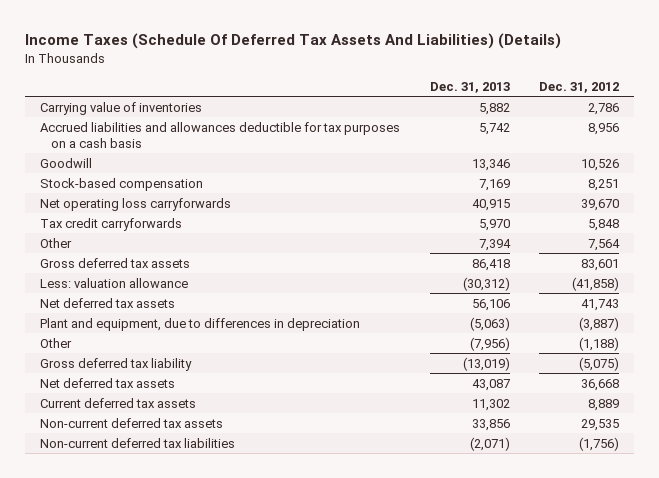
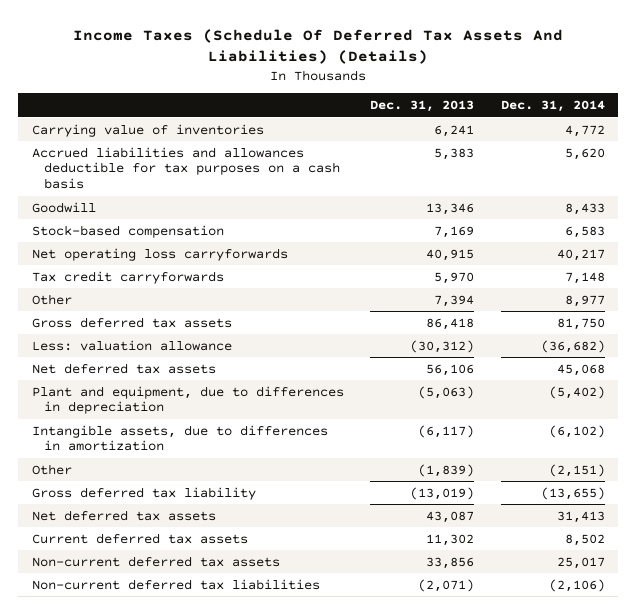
- | Dec. 31, 2013 | Dec. 31, 2012
+ | Dec. 31, 2013 | Dec. 31, 2014
- Carrying value of inventories | 5,882 | 2,786
- Accrued liabilities and allowances deductible for tax purposes on a cash basis | 5,742 | 8,956
+ Carrying value of inventories | 6,241 | 4,772
+ Accrued liabilities and allowances deductible for tax purposes on a cash basis | 5,383 | 5,620
- Other | (7,956) | (1,188)
+ Intangible assets, due to differences in amortization | (6,117) | (6,102)
+ Other | (1,839) | (2,151)

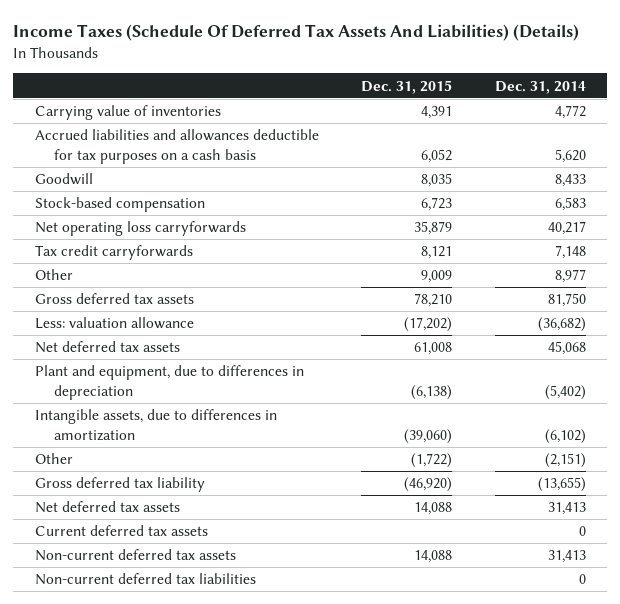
- | Dec. 31, 2013 | Dec. 31, 2014
+ | Dec. 31, 2015 | Dec. 31, 2014
- Current deferred tax assets | 11,302 | 8,502
- Non-current deferred tax assets | 33,856 | 25,017
- Non-current deferred tax liabilities | (2,071) | (2,106)
+ Current deferred tax assets | | 0
+ Non-current deferred tax assets | 14,088 | 31,413
+ Non-current deferred tax liabilities | | 0

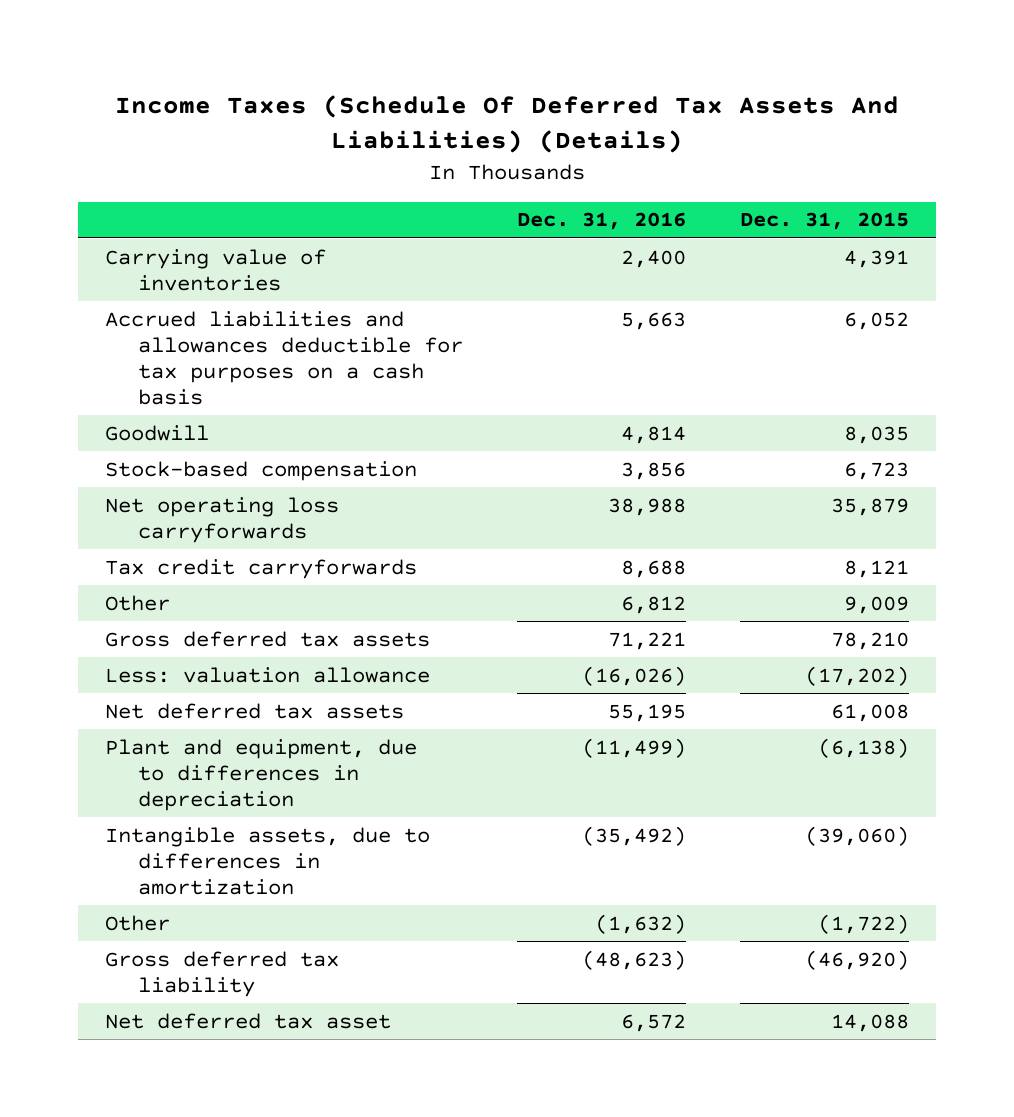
- | Dec. 31, 2015 | Dec. 31, 2014
+ | Dec. 31, 2016 | Dec. 31, 2015
- Net deferred tax assets | 14,088 | 31,413
- Current deferred tax assets | | 0
- Non-current deferred tax assets | 14,088 | 31,413
- Non-current deferred tax liabilities | | 0
+ Net deferred tax asset | 6,572 | 14,088

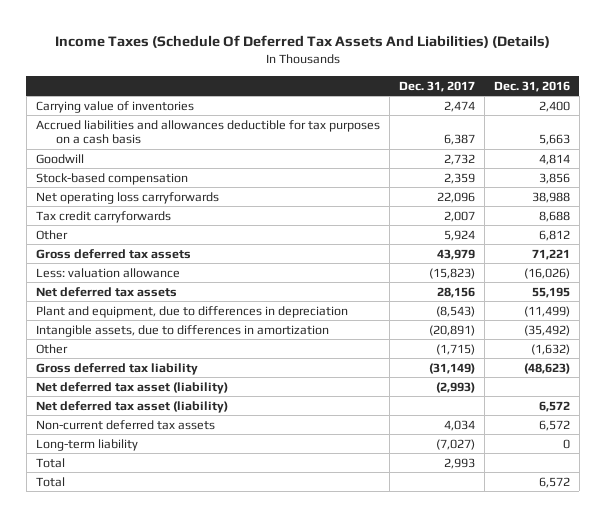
- | Dec. 31, 2016 | Dec. 31, 2015
+ | Dec. 31, 2017 | Dec. 31, 2016
- Net deferred tax asset | 6,572 | 14,088
+ Net deferred tax asset (liability) | (2,993) |
+ Net deferred tax asset (liability) | | 6,572
+ Non-current deferred tax assets | 4,034 | 6,572
+ Long-term liability | (7,027) | 0
+ Total | 2,993 |
+ Total | | 6,572

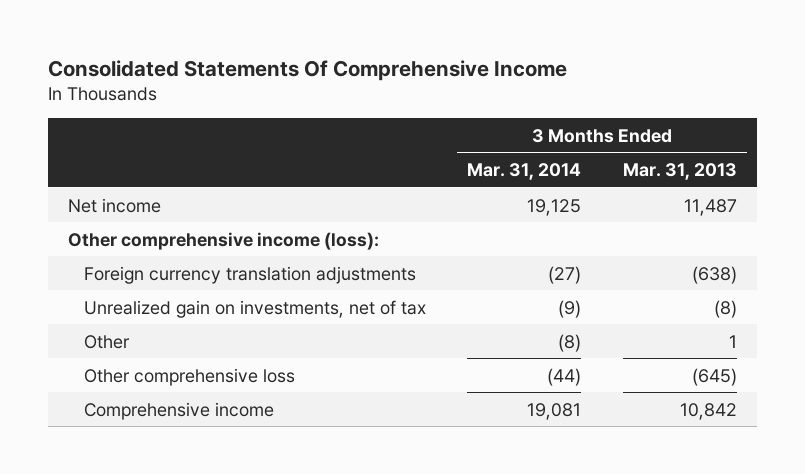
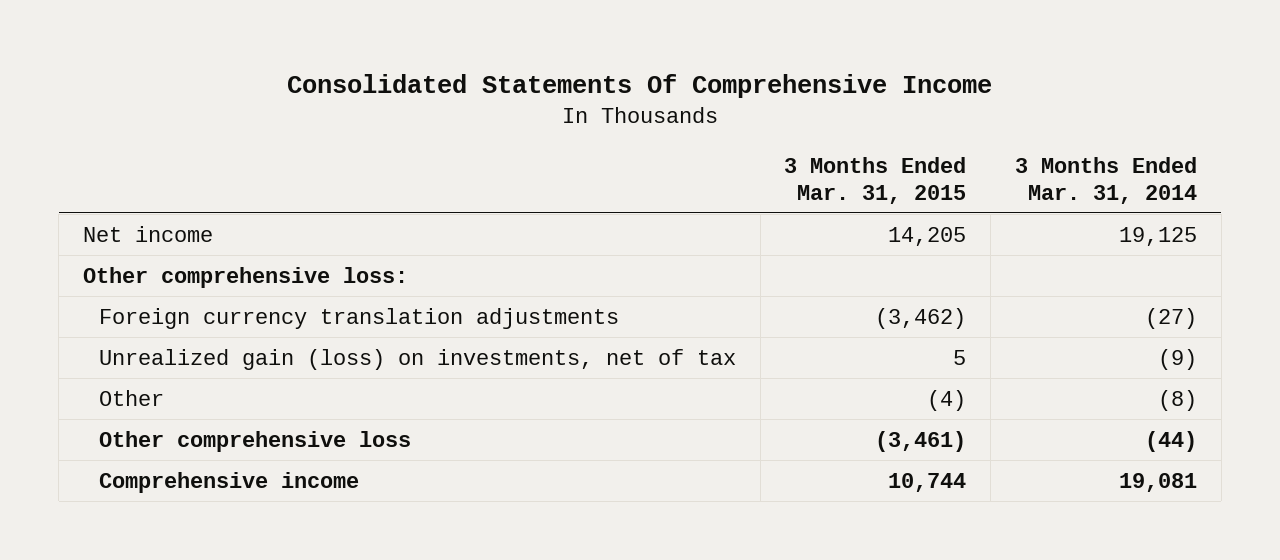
- | 3 Months Ended Mar. 31, 2014 | 3 Months Ended Mar. 31, 2013
+ | 3 Months Ended Mar. 31, 2015 | 3 Months Ended Mar. 31, 2014
- Other comprehensive income (loss):
+ Other comprehensive loss:
- Unrealized gain on investments, net of tax | (9) | (8)
+ Unrealized gain (loss) on investments, net of tax | 5 | (9)

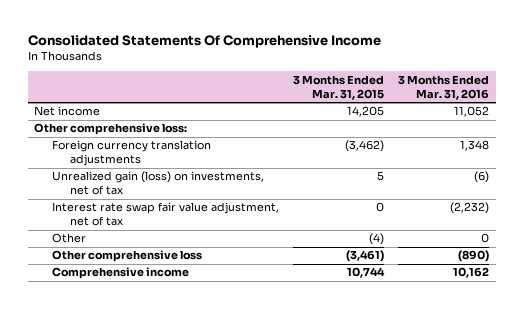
- | 3 Months Ended Mar. 31, 2015 | 3 Months Ended Mar. 31, 2014
+ | 3 Months Ended Mar. 31, 2015 | 3 Months Ended Mar. 31, 2016
+ Interest rate swap fair value adjustment, net of tax | 0 | (2,232)

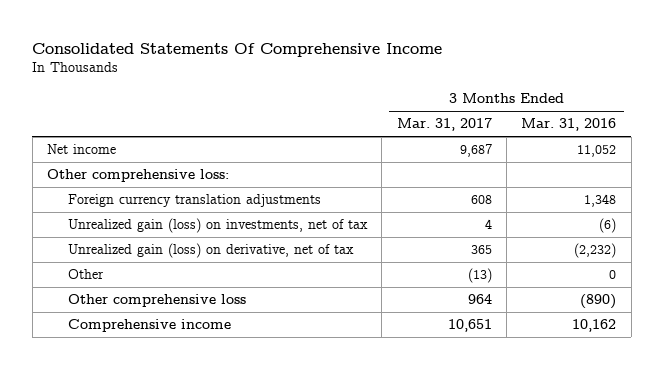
- | 3 Months Ended Mar. 31, 2015 | 3 Months Ended Mar. 31, 2016
+ | 3 Months Ended Mar. 31, 2017 | 3 Months Ended Mar. 31, 2016
- Interest rate swap fair value adjustment, net of tax | 0 | (2,232)
+ Unrealized gain (loss) on derivative, net of tax | 365 | (2,232)

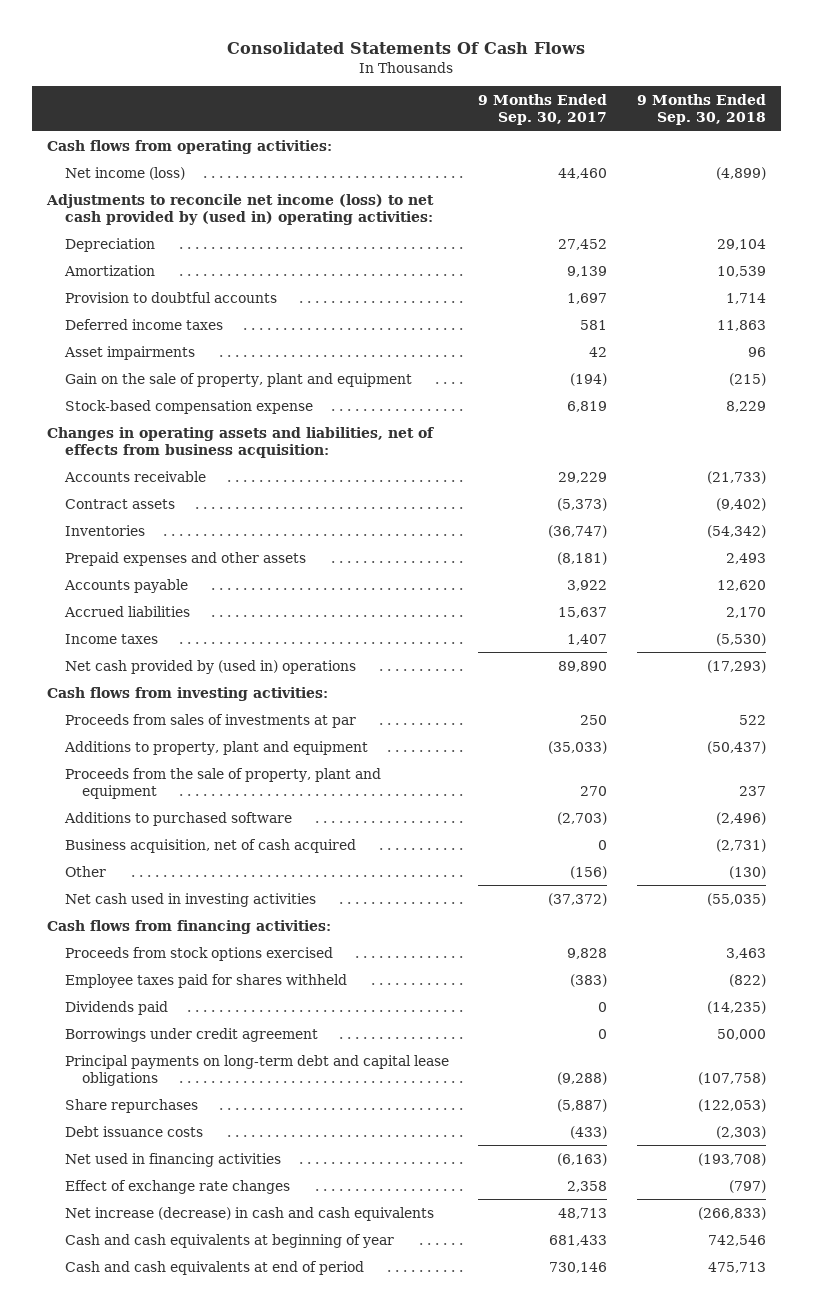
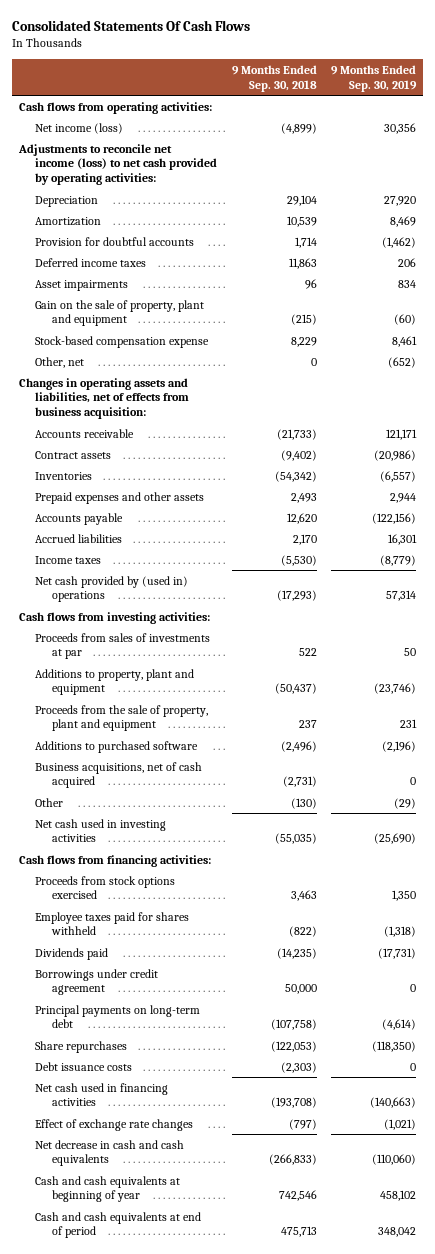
- | 9 Months Ended Sep. 30, 2017 | 9 Months Ended Sep. 30, 2018
+ | 9 Months Ended Sep. 30, 2018 | 9 Months Ended Sep. 30, 2019
- Adjustments to reconcile net income (loss) to net cash provided by (used in) operating activities:
+ Adjustments to reconcile net income (loss) to net cash provided by operating activities:
- Provision to doubtful accounts | 1,697 | 1,714
+ Provision for doubtful accounts | 1,714 | (1,462)
+ Other, net | 0 | (652)
- Business acquisition, net of cash acquired | 0 | (2,731)
+ Business acquisitions, net of cash acquired | (2,731) | 0
- Principal payments on long-term debt and capital lease obligations | (9,288) | (107,758)
+ Principal payments on long-term debt | (107,758) | (4,614)
- Net used in financing activities | (6,163) | (193,708)
+ Net cash used in financing activities | (193,708) | (140,663)
- Net increase (decrease) in cash and cash equivalents | 48,713 | (266,833)
+ Net decrease in cash and cash equivalents | (266,833) | (110,060)

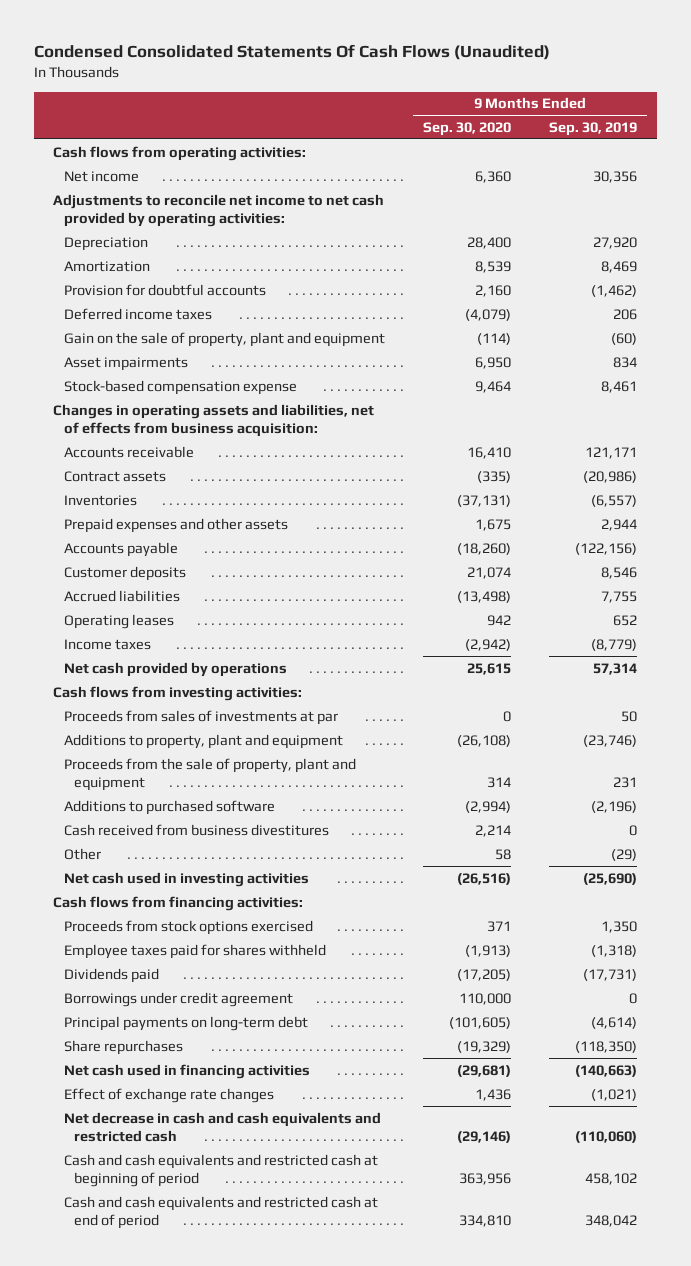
- Consolidated Statements Of Cash Flows
+ Condensed Consolidated Statements Of Cash Flows (Unaudited)
- | 9 Months Ended Sep. 30, 2018 | 9 Months Ended Sep. 30, 2019
+ | 9 Months Ended Sep. 30, 2020 | 9 Months Ended Sep. 30, 2019
- Net income (loss) | (4,899) | 30,356
- Adjustments to reconcile net income (loss) to net cash provided by operating activities:
+ Net income | 6,360 | 30,356
+ Adjustments to reconcile net income to net cash provided by operating activities:
moved down: Asset impairments | 6,950 | 834
- Other, net | 0 | (652)
- Accrued liabilities | 2,170 | 16,301
+ Customer deposits | 21,074 | 8,546
+ Accrued liabilities | (13,498) | 7,755
+ Operating leases | 942 | 652
- Net cash provided by (used in) operations | (17,293) | 57,314
+ Net cash provided by operations | 25,615 | 57,314
- Business acquisitions, net of cash acquired | (2,731) | 0
+ Cash received from business divestitures | 2,214 | 0
- Debt issuance costs | (2,303) | 0
- Net decrease in cash and cash equivalents | (266,833) | (110,060)
- Cash and cash equivalents at beginning of year | 742,546 | 458,102
- Cash and cash equivalents at end of period | 475,713 | 348,042
+ Net decrease in cash and cash equivalents and restricted cash | (29,146) | (110,060)
+ Cash and cash equivalents and restricted cash at beginning of period | 363,956 | 458,102
+ Cash and cash equivalents and restricted cash at end of period | 334,810 | 348,042

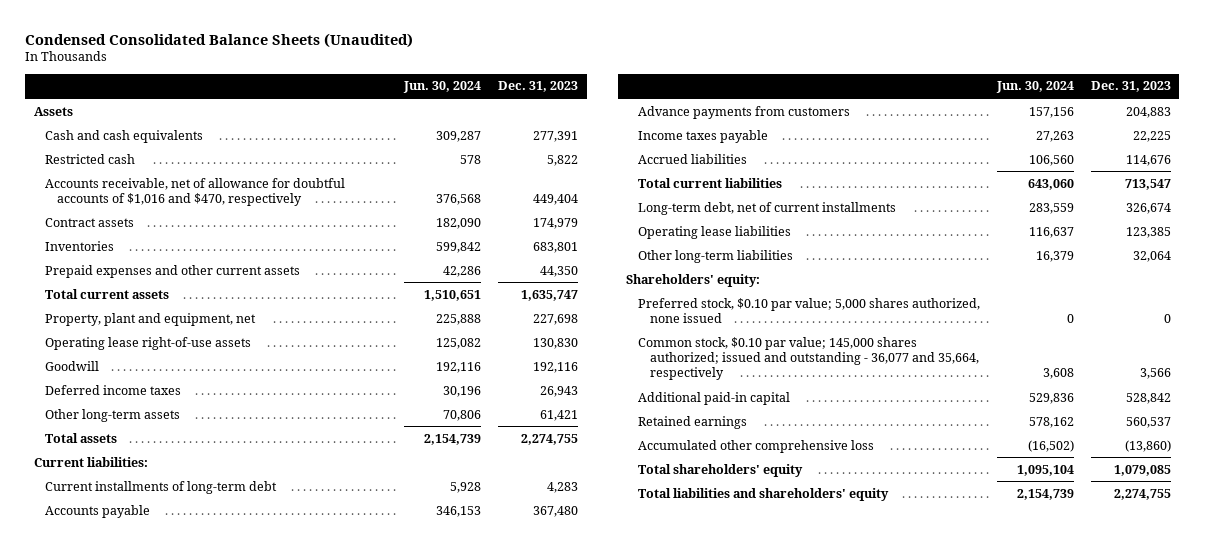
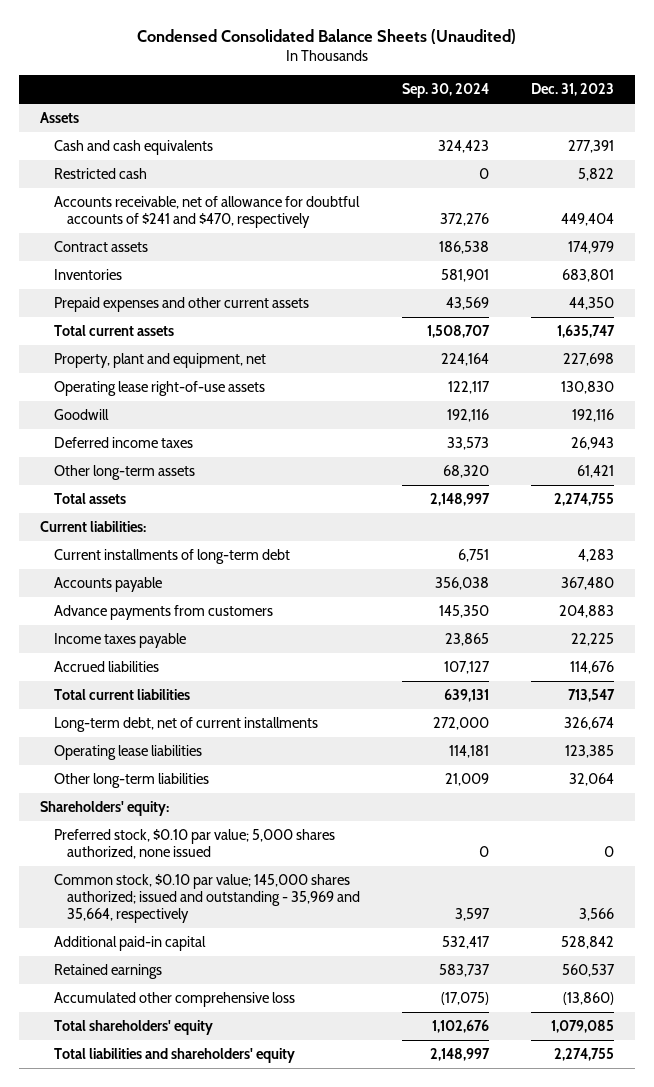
- | Jun. 30, 2024 | Dec. 31, 2023
+ | Sep. 30, 2024 | Dec. 31, 2023
- Accounts receivable, net of allowance for doubtful accounts of $1,016 and $470, respectively | 376,568 | 449,404
+ Accounts receivable, net of allowance for doubtful accounts of $241 and $470, respectively | 372,276 | 449,404
- Common stock, $0.10 par value; 145,000 shares authorized; issued and outstanding - 36,077 and 35,664, respectively | 3,608 | 3,566
+ Common stock, $0.10 par value; 145,000 shares authorized; issued and outstanding - 35,969 and 35,664, respectively | 3,597 | 3,566

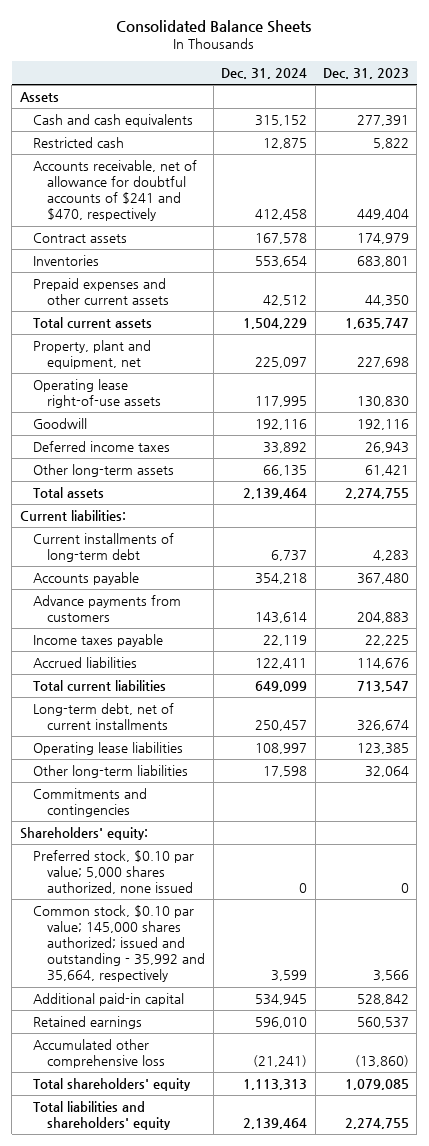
- Condensed Consolidated Balance Sheets (Unaudited)
+ Consolidated Balance Sheets
- | Sep. 30, 2024 | Dec. 31, 2023
+ | Dec. 31, 2024 | Dec. 31, 2023
+ Commitments and contingencies
- Common stock, $0.10 par value; 145,000 shares authorized; issued and outstanding - 35,969 and 35,664, respectively | 3,597 | 3,566
+ Common stock, $0.10 par value; 145,000 shares authorized; issued and outstanding - 35,992 and 35,664, respectively | 3,599 | 3,566

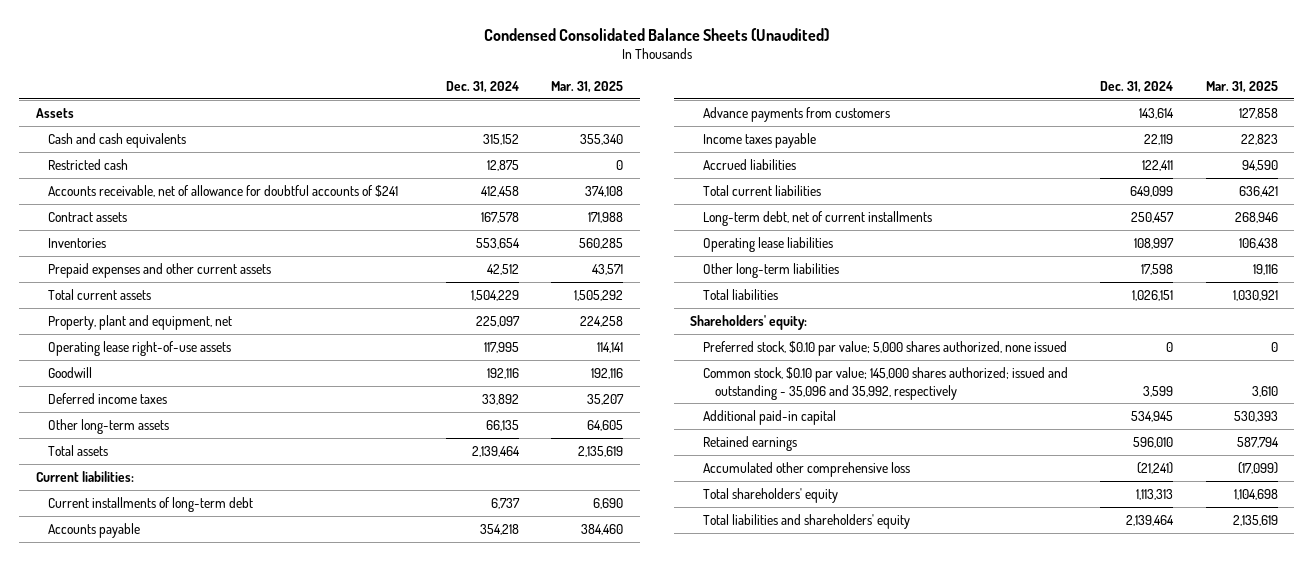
- Consolidated Balance Sheets
+ Condensed Consolidated Balance Sheets (Unaudited)
- | Dec. 31, 2024 | Dec. 31, 2023
+ | Dec. 31, 2024 | Mar. 31, 2025
- Accounts receivable, net of allowance for doubtful accounts of $241 and $470, respectively | 412,458 | 449,404
+ Accounts receivable, net of allowance for doubtful accounts of $241 | 412,458 | 374,108
- Commitments and contingencies
+ Total liabilities | 1,026,151 | 1,030,921
- Common stock, $0.10 par value; 145,000 shares authorized; issued and outstanding - 35,992 and 35,664, respectively | 3,599 | 3,566
+ Common stock, $0.10 par value; 145,000 shares authorized; issued and outstanding - 35,096 and 35,992, respectively | 3,599 | 3,610

